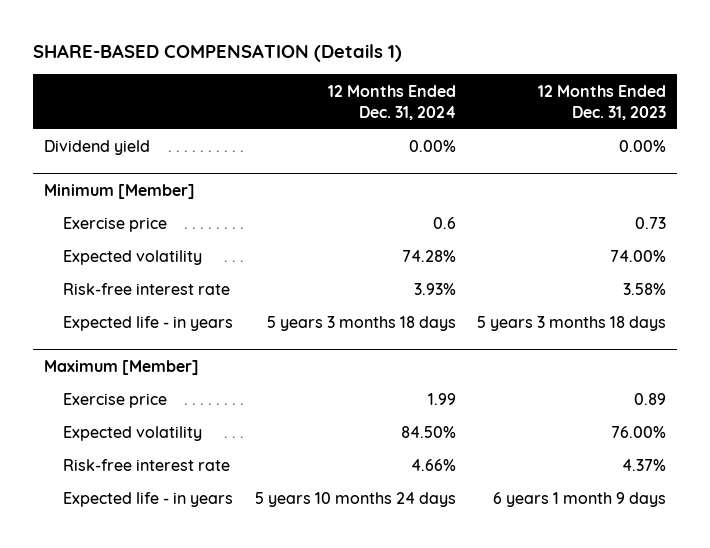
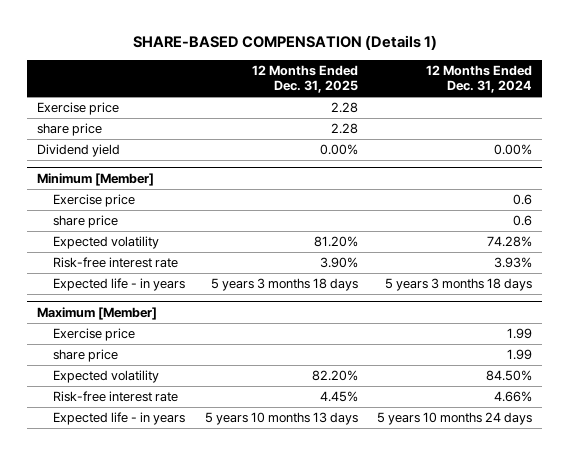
- | 12 Months Ended Dec. 31, 2024 | 12 Months Ended Dec. 31, 2023
+ | 12 Months Ended Dec. 31, 2025 | 12 Months Ended Dec. 31, 2024
+ Exercise price | 2.28 |
+ share price | 2.28 |
@ Minimum [Member]
+ share price | | 0.6
@ Maximum [Member]
+ share price | | 1.99

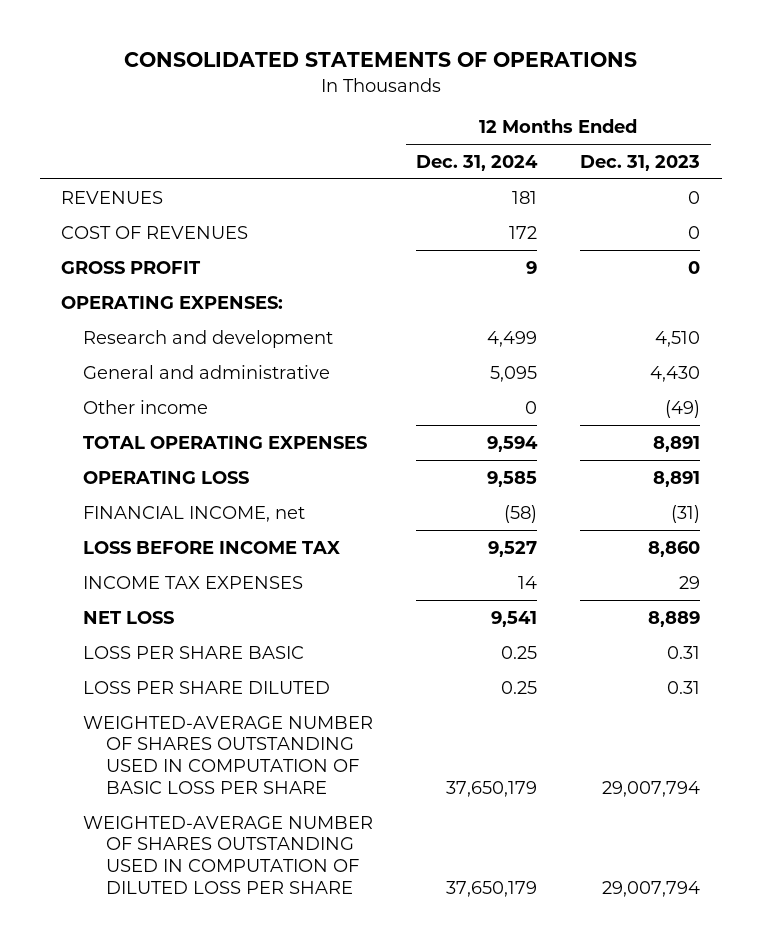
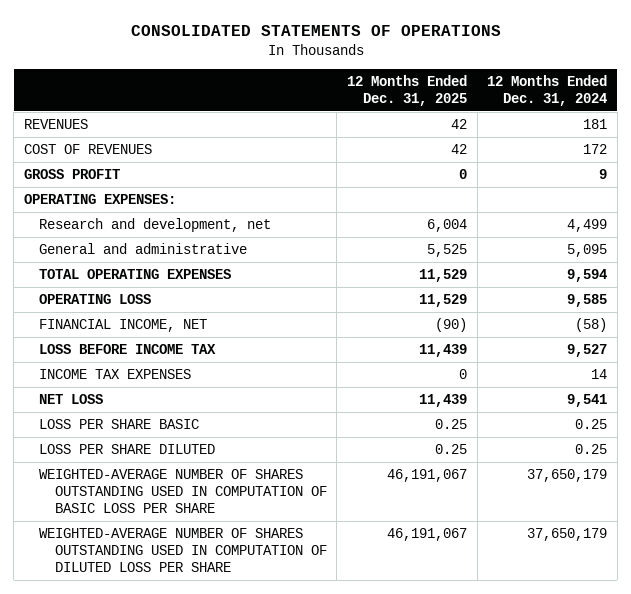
- | 12 Months Ended Dec. 31, 2024 | 12 Months Ended Dec. 31, 2023
+ | 12 Months Ended Dec. 31, 2025 | 12 Months Ended Dec. 31, 2024
- Research and development | 4,499 | 4,510
+ Research and development, net | 6,004 | 4,499
- Other income | 0 | (49)
- FINANCIAL INCOME, net | (58) | (31)
+ FINANCIAL INCOME, NET | (90) | (58)

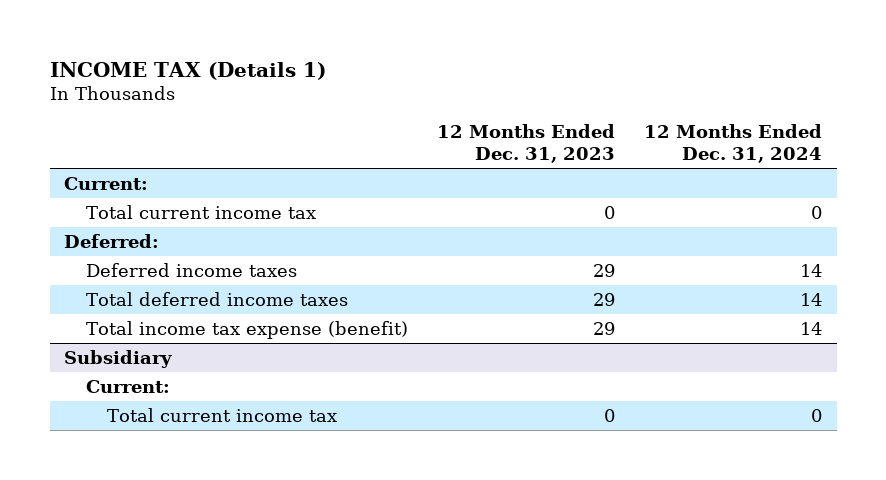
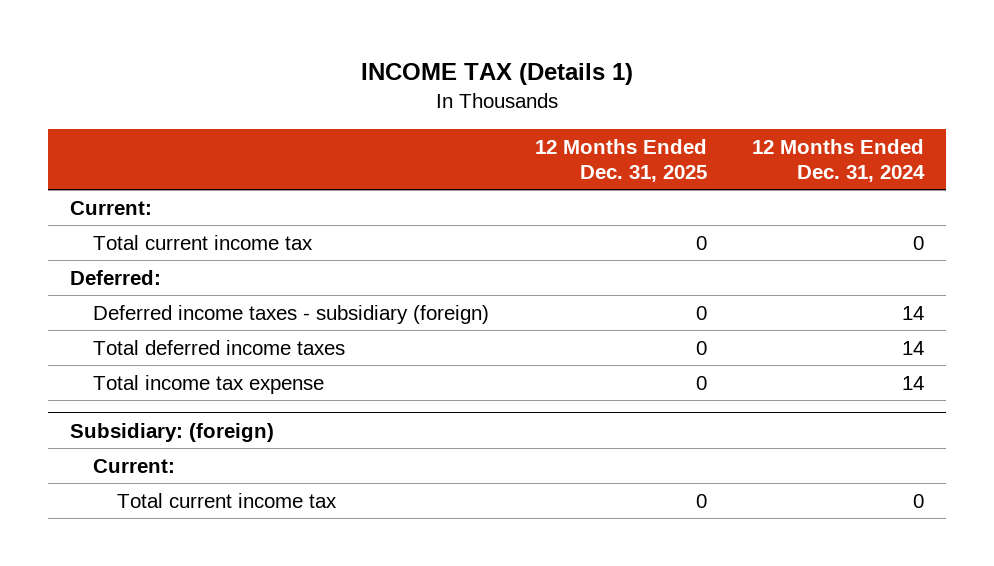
- | 12 Months Ended Dec. 31, 2023 | 12 Months Ended Dec. 31, 2024
+ | 12 Months Ended Dec. 31, 2025 | 12 Months Ended Dec. 31, 2024
- Deferred income taxes | 29 | 14
+ Deferred income taxes - subsidiary (foreign) | 0 | 14
- Total income tax expense (benefit) | 29 | 14
- Subsidiary
+ Total income tax expense | 0 | 14
+ Subsidiary: (foreign)

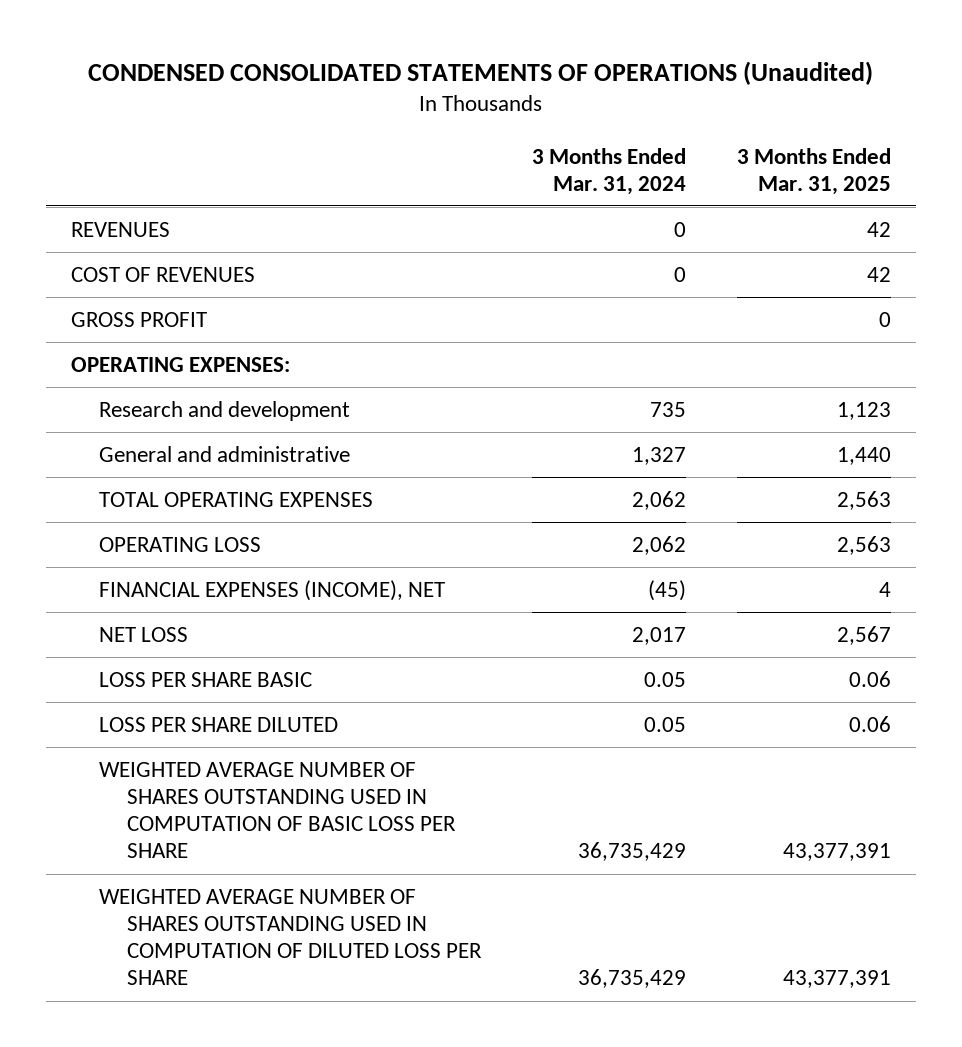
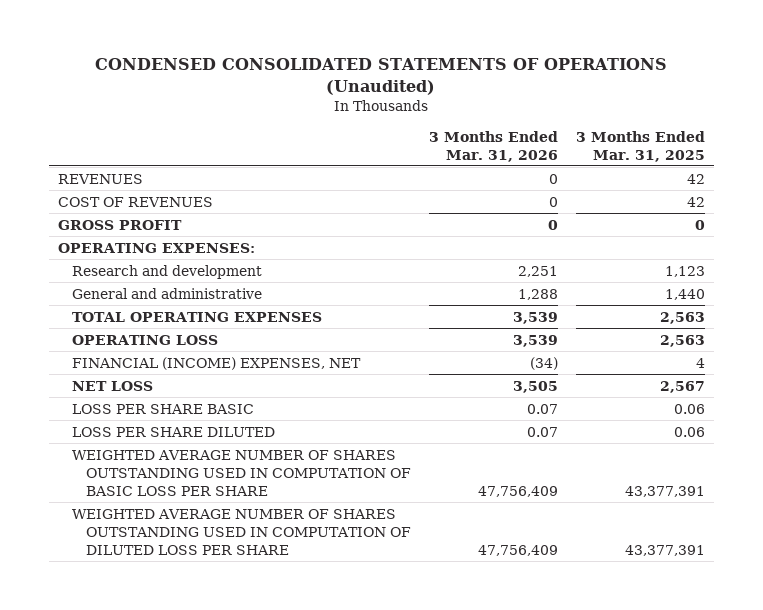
- | 3 Months Ended Mar. 31, 2024 | 3 Months Ended Mar. 31, 2025
+ | 3 Months Ended Mar. 31, 2026 | 3 Months Ended Mar. 31, 2025
- FINANCIAL EXPENSES (INCOME), NET | (45) | 4
+ FINANCIAL (INCOME) EXPENSES, NET | (34) | 4

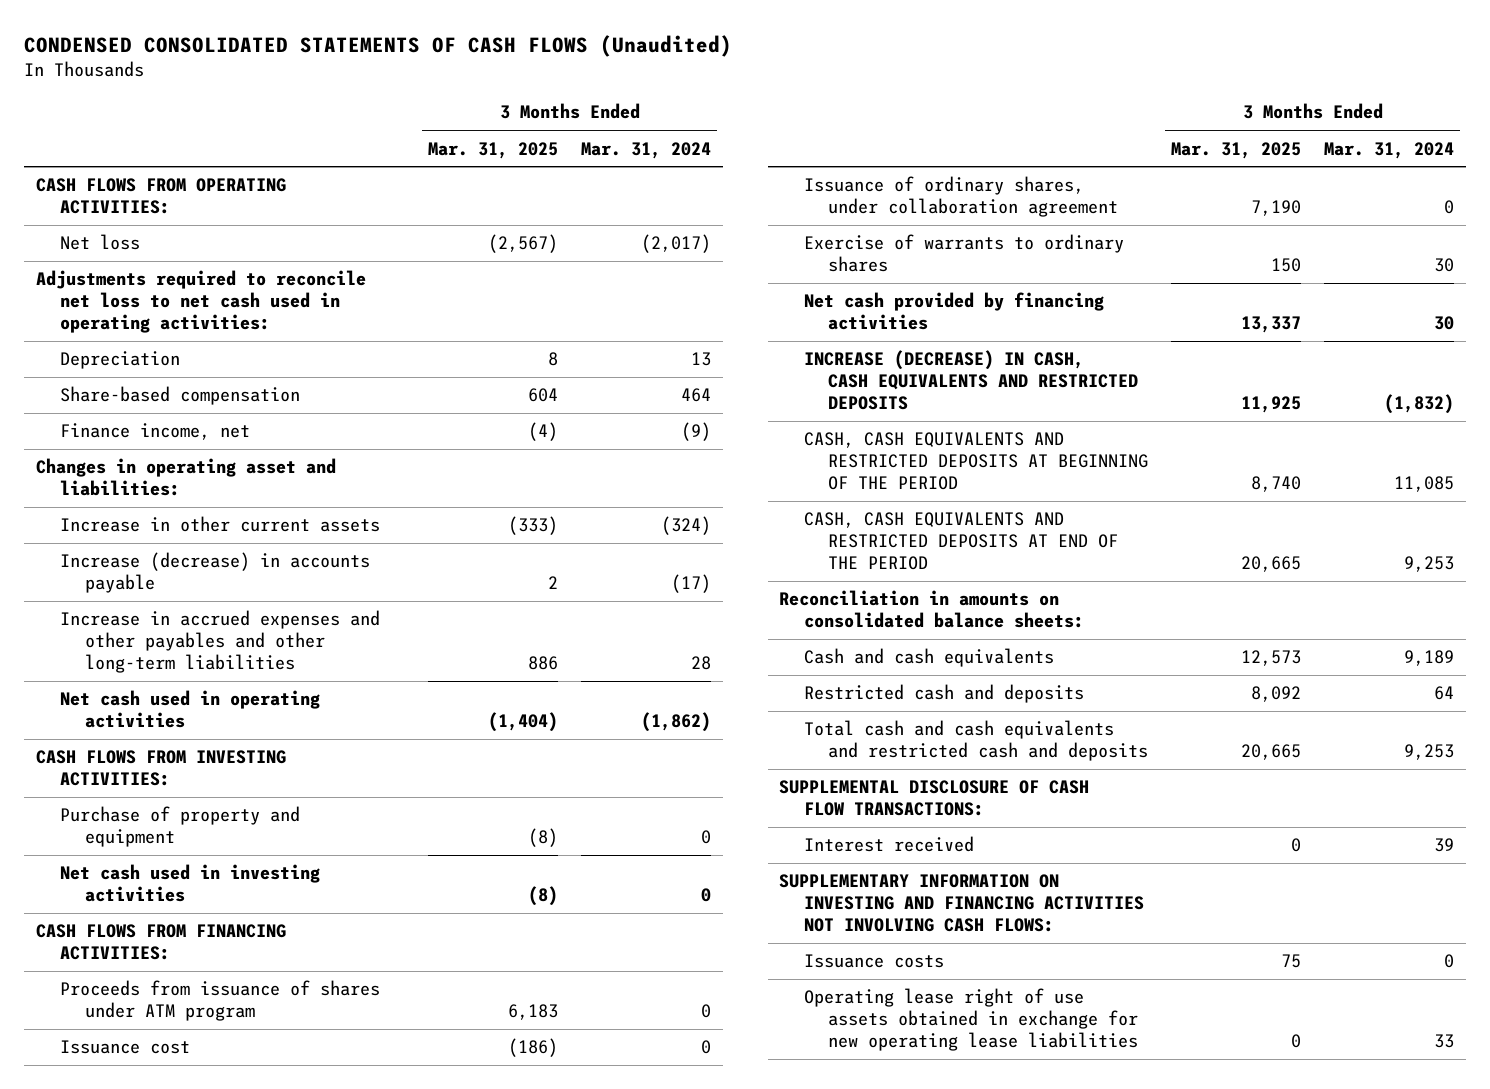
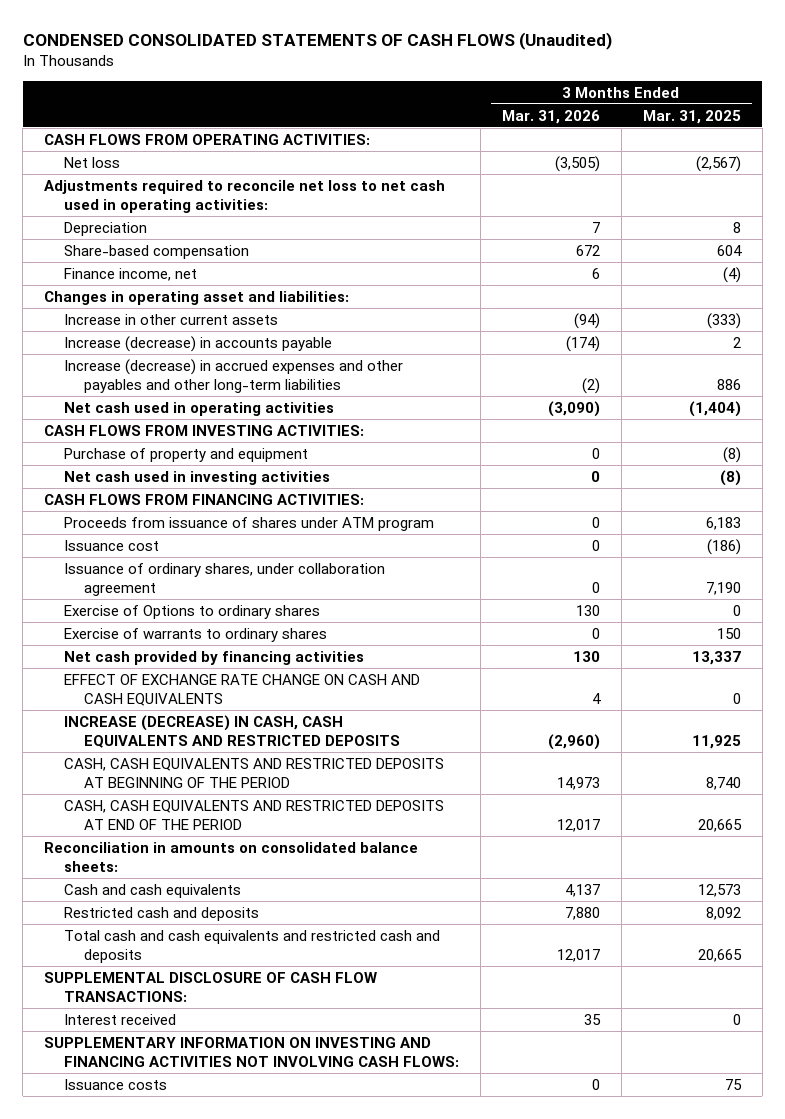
- | 3 Months Ended Mar. 31, 2025 | 3 Months Ended Mar. 31, 2024
+ | 3 Months Ended Mar. 31, 2026 | 3 Months Ended Mar. 31, 2025
- Increase in accrued expenses and other payables and other long-term liabilities | 886 | 28
+ Increase (decrease) in accrued expenses and other payables and other long-term liabilities | (2) | 886
+ Exercise of Options to ordinary shares | 130 | 0
+ EFFECT OF EXCHANGE RATE CHANGE ON CASH AND CASH EQUIVALENTS | 4 | 0
- Operating lease right of use assets obtained in exchange for new operating lease liabilities | 0 | 33

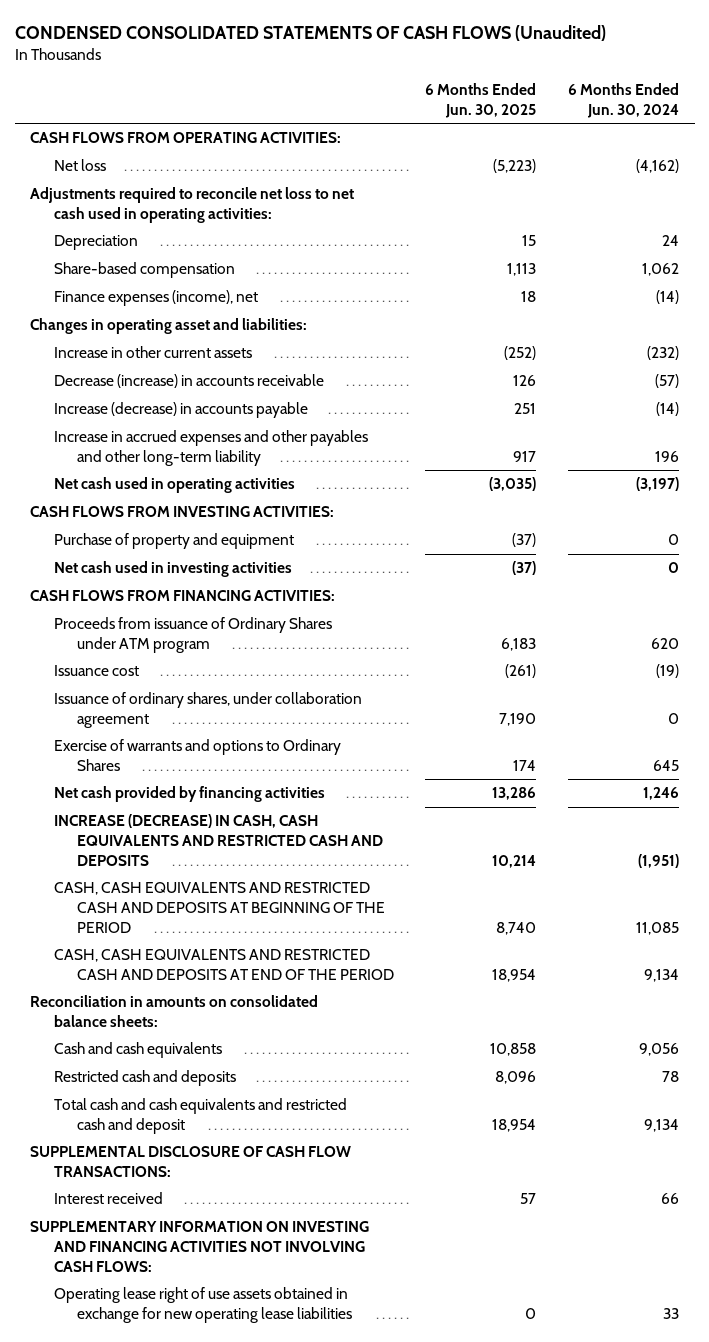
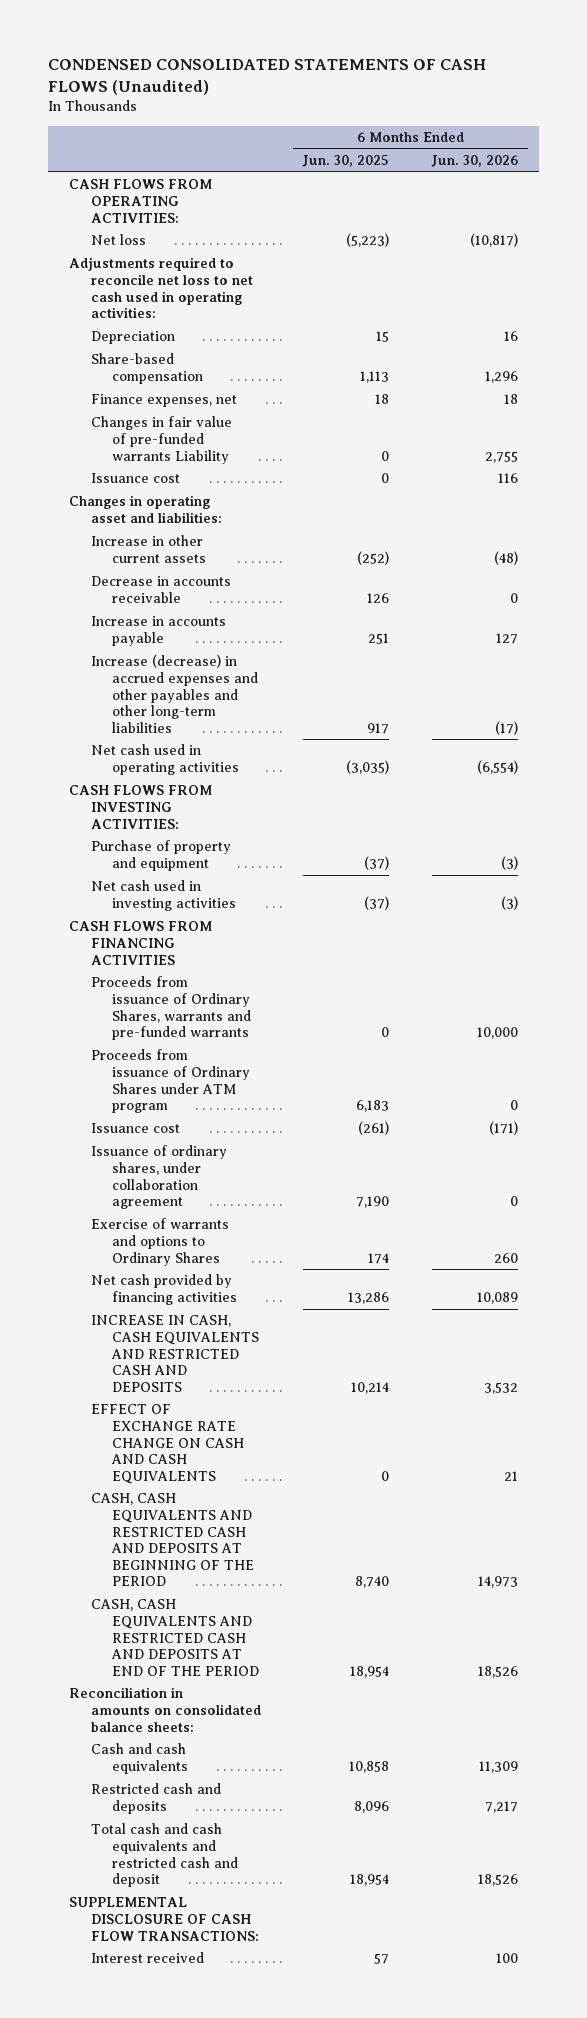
- | 6 Months Ended Jun. 30, 2025 | 6 Months Ended Jun. 30, 2024
+ | 6 Months Ended Jun. 30, 2025 | 6 Months Ended Jun. 30, 2026
- Finance expenses (income), net | 18 | (14)
+ Finance expenses, net | 18 | 18
+ Changes in fair value of pre-funded warrants Liability | 0 | 2,755
+ Issuance cost | 0 | 116
- Decrease (increase) in accounts receivable | 126 | (57)
- Increase (decrease) in accounts payable | 251 | (14)
- Increase in accrued expenses and other payables and other long-term liability | 917 | 196
+ Decrease in accounts receivable | 126 | 0
+ Increase in accounts payable | 251 | 127
+ Increase (decrease) in accrued expenses and other payables and other long-term liabilities | 917 | (17)
- CASH FLOWS FROM FINANCING ACTIVITIES:
+ CASH FLOWS FROM FINANCING ACTIVITIES
+ Proceeds from issuance of Ordinary Shares, warrants and pre-funded warrants | 0 | 10,000
- INCREASE (DECREASE) IN CASH, CASH EQUIVALENTS AND RESTRICTED CASH AND DEPOSITS | 10,214 | (1,951)
+ INCREASE IN CASH, CASH EQUIVALENTS AND RESTRICTED CASH AND DEPOSITS | 10,214 | 3,532
+ EFFECT OF EXCHANGE RATE CHANGE ON CASH AND CASH EQUIVALENTS | 0 | 21
- SUPPLEMENTARY INFORMATION ON INVESTING AND FINANCING ACTIVITIES NOT INVOLVING CASH FLOWS:
- Operating lease right of use assets obtained in exchange for new operating lease liabilities | 0 | 33

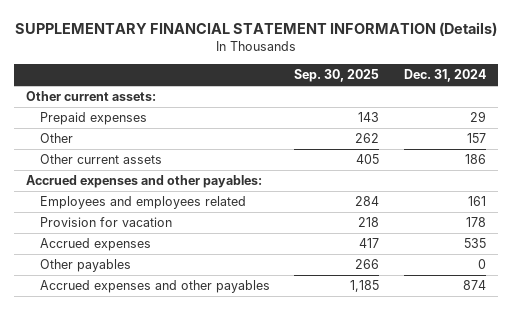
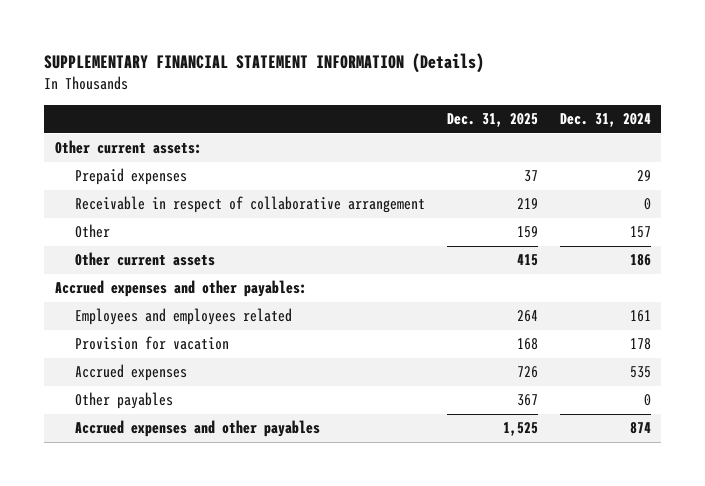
- | Sep. 30, 2025 | Dec. 31, 2024
+ | Dec. 31, 2025 | Dec. 31, 2024
+ Receivable in respect of collaborative arrangement | 219 | 0

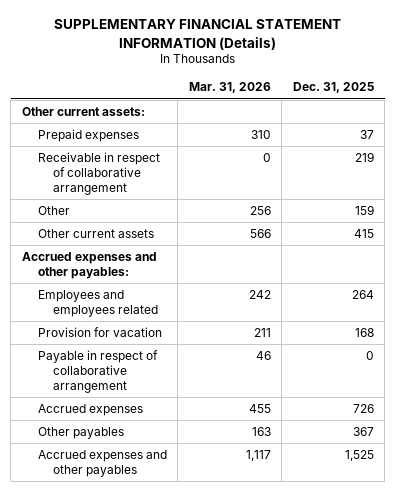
- | Dec. 31, 2025 | Dec. 31, 2024
+ | Mar. 31, 2026 | Dec. 31, 2025
+ Payable in respect of collaborative arrangement | 46 | 0

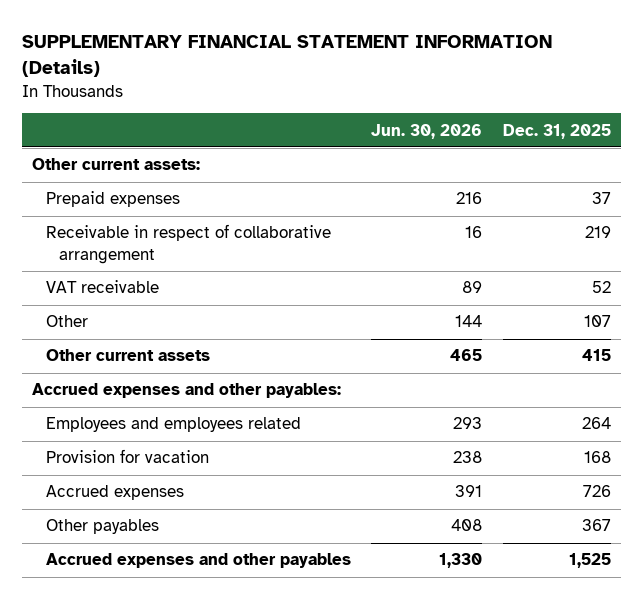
- | Mar. 31, 2026 | Dec. 31, 2025
+ | Jun. 30, 2026 | Dec. 31, 2025
- Other | 256 | 159
+ VAT receivable | 89 | 52
+ Other | 144 | 107
- Payable in respect of collaborative arrangement | 46 | 0

